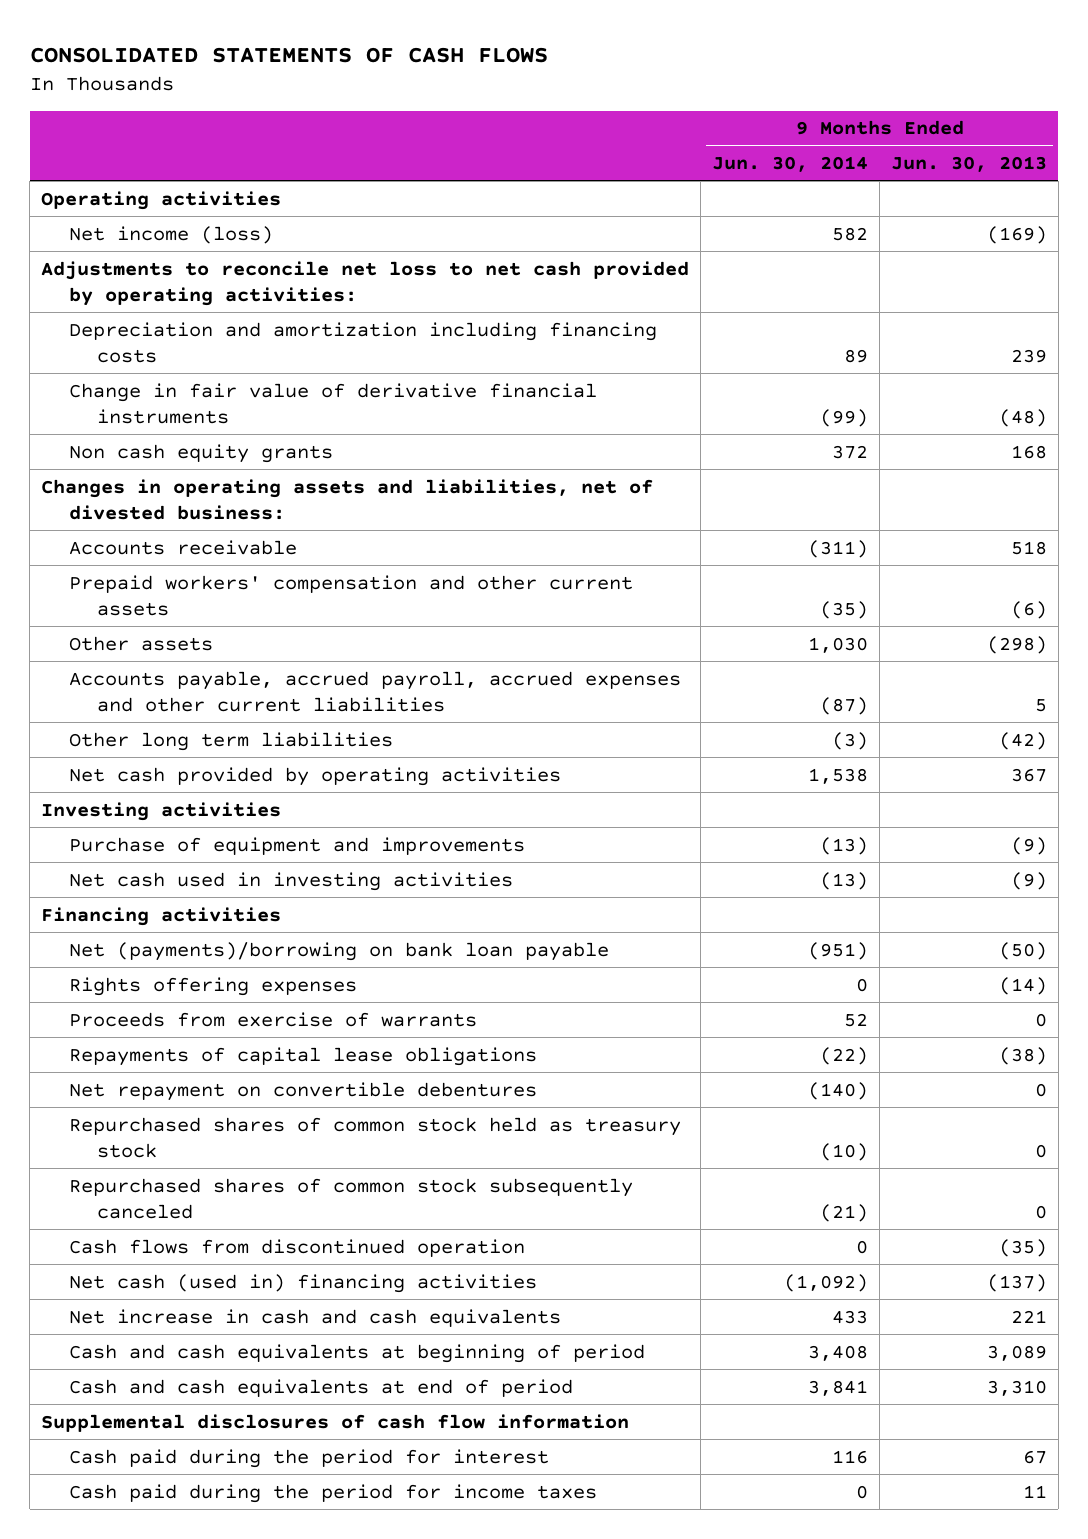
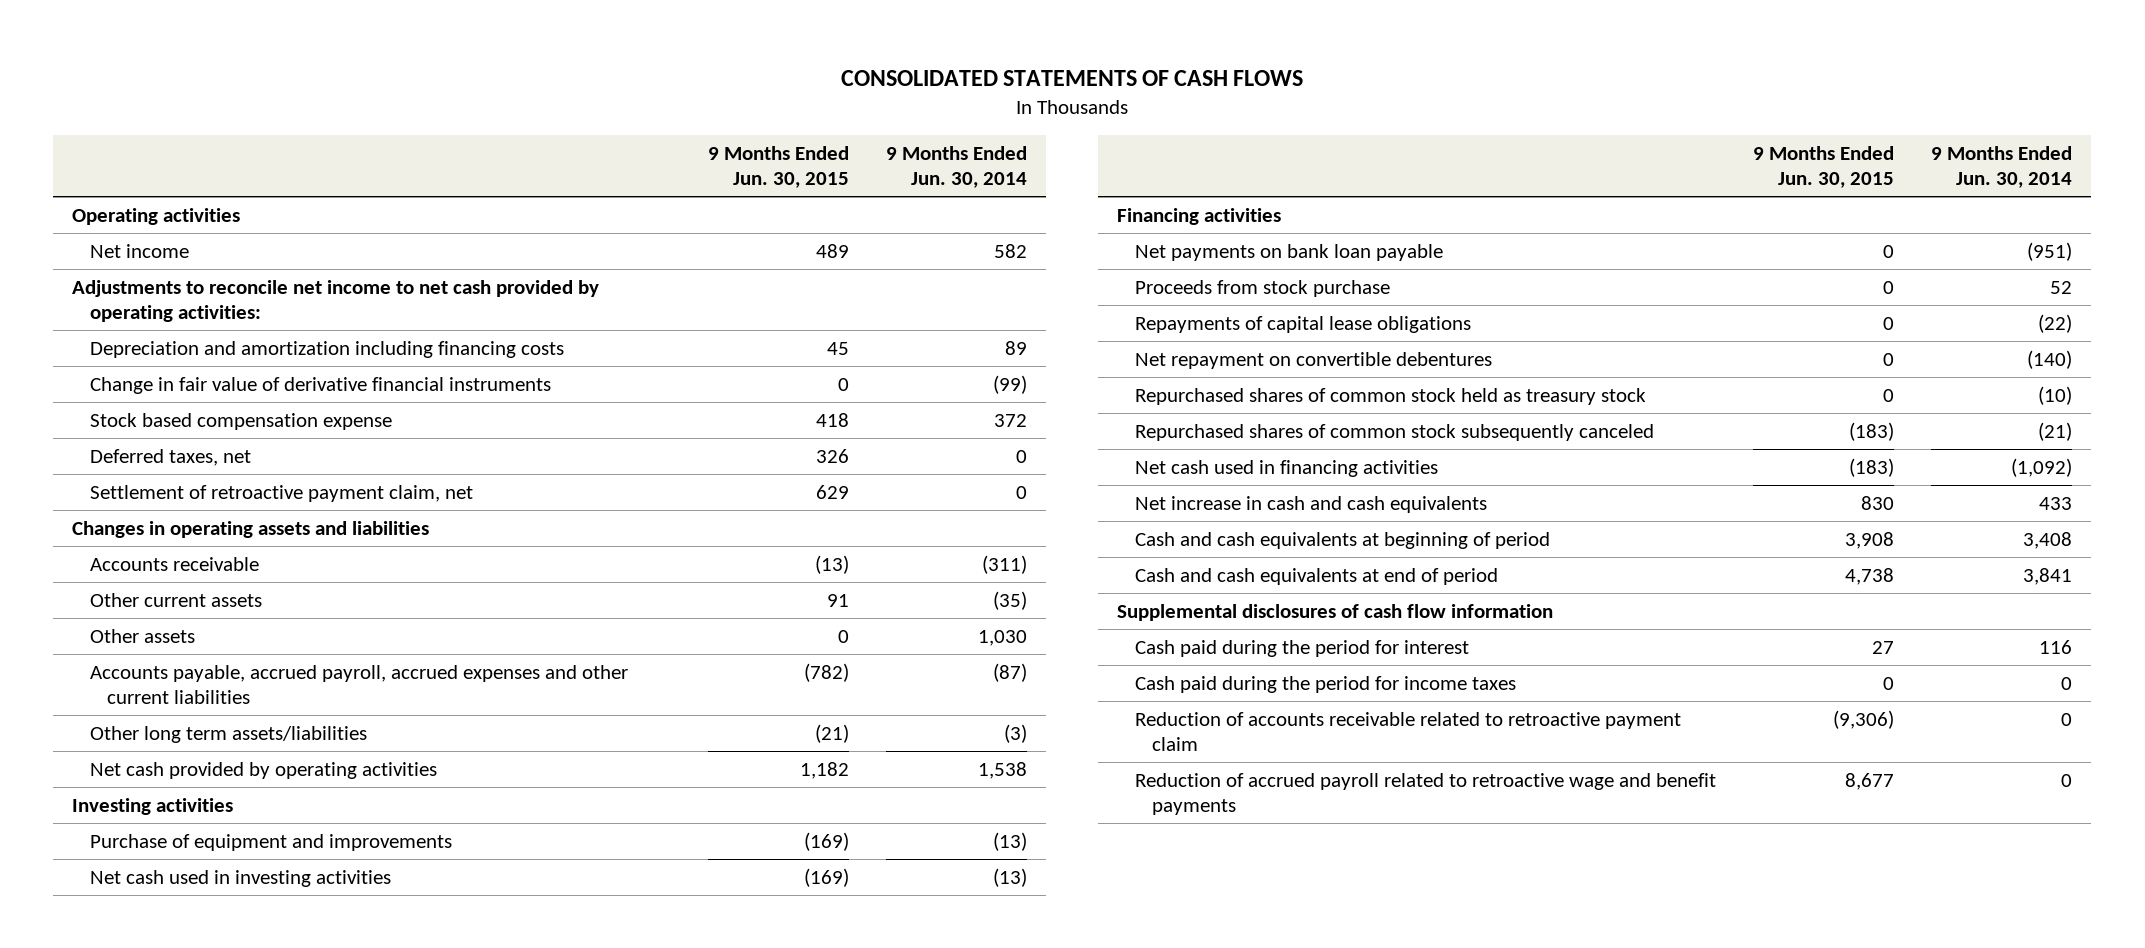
- | 9 Months Ended Jun. 30, 2014 | 9 Months Ended Jun. 30, 2013
+ | 9 Months Ended Jun. 30, 2015 | 9 Months Ended Jun. 30, 2014
- Net income (loss) | 582 | (169)
- Adjustments to reconcile net loss to net cash provided by operating activities:
+ Net income | 489 | 582
+ Adjustments to reconcile net income to net cash provided by operating activities:
- Non cash equity grants | 372 | 168
- Changes in operating assets and liabilities, net of divested business:
+ Stock based compensation expense | 418 | 372
+ Deferred taxes, net | 326 | 0
+ Settlement of retroactive payment claim, net | 629 | 0
+ Changes in operating assets and liabilities
- Prepaid workers' compensation and other current assets | (35) | (6)
+ Other current assets | 91 | (35)
- Other long term liabilities | (3) | (42)
+ Other long term assets/liabilities | (21) | (3)
- Net (payments)/borrowing on bank loan payable | (951) | (50)
- Rights offering expenses | 0 | (14)
- Proceeds from exercise of warrants | 52 | 0
+ Net payments on bank loan payable | 0 | (951)
+ Proceeds from stock purchase | 0 | 52
- Cash flows from discontinued operation | 0 | (35)
- Net cash (used in) financing activities | (1,092) | (137)
+ Net cash used in financing activities | (183) | (1,092)
+ Reduction of accounts receivable related to retroactive payment claim | (9,306) | 0
+ Reduction of accrued payroll related to retroactive wage and benefit payments | 8,677 | 0

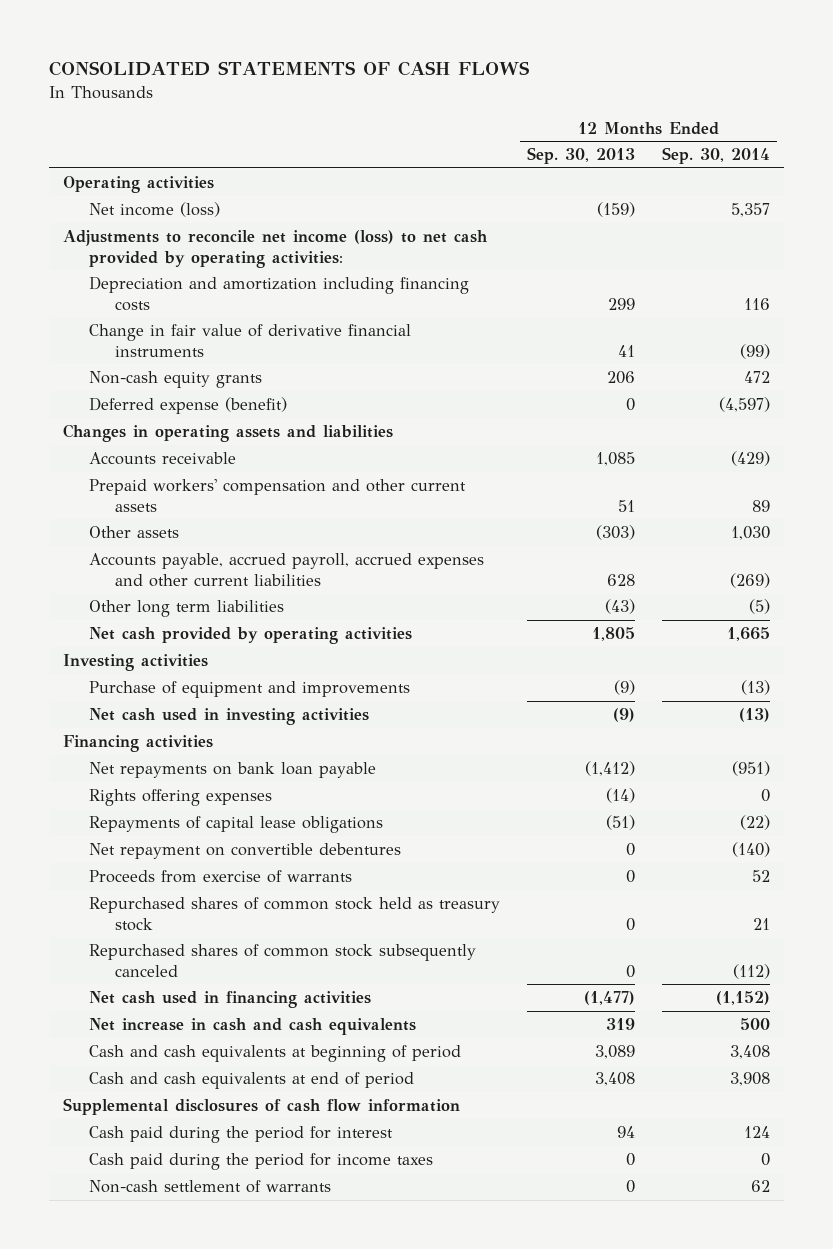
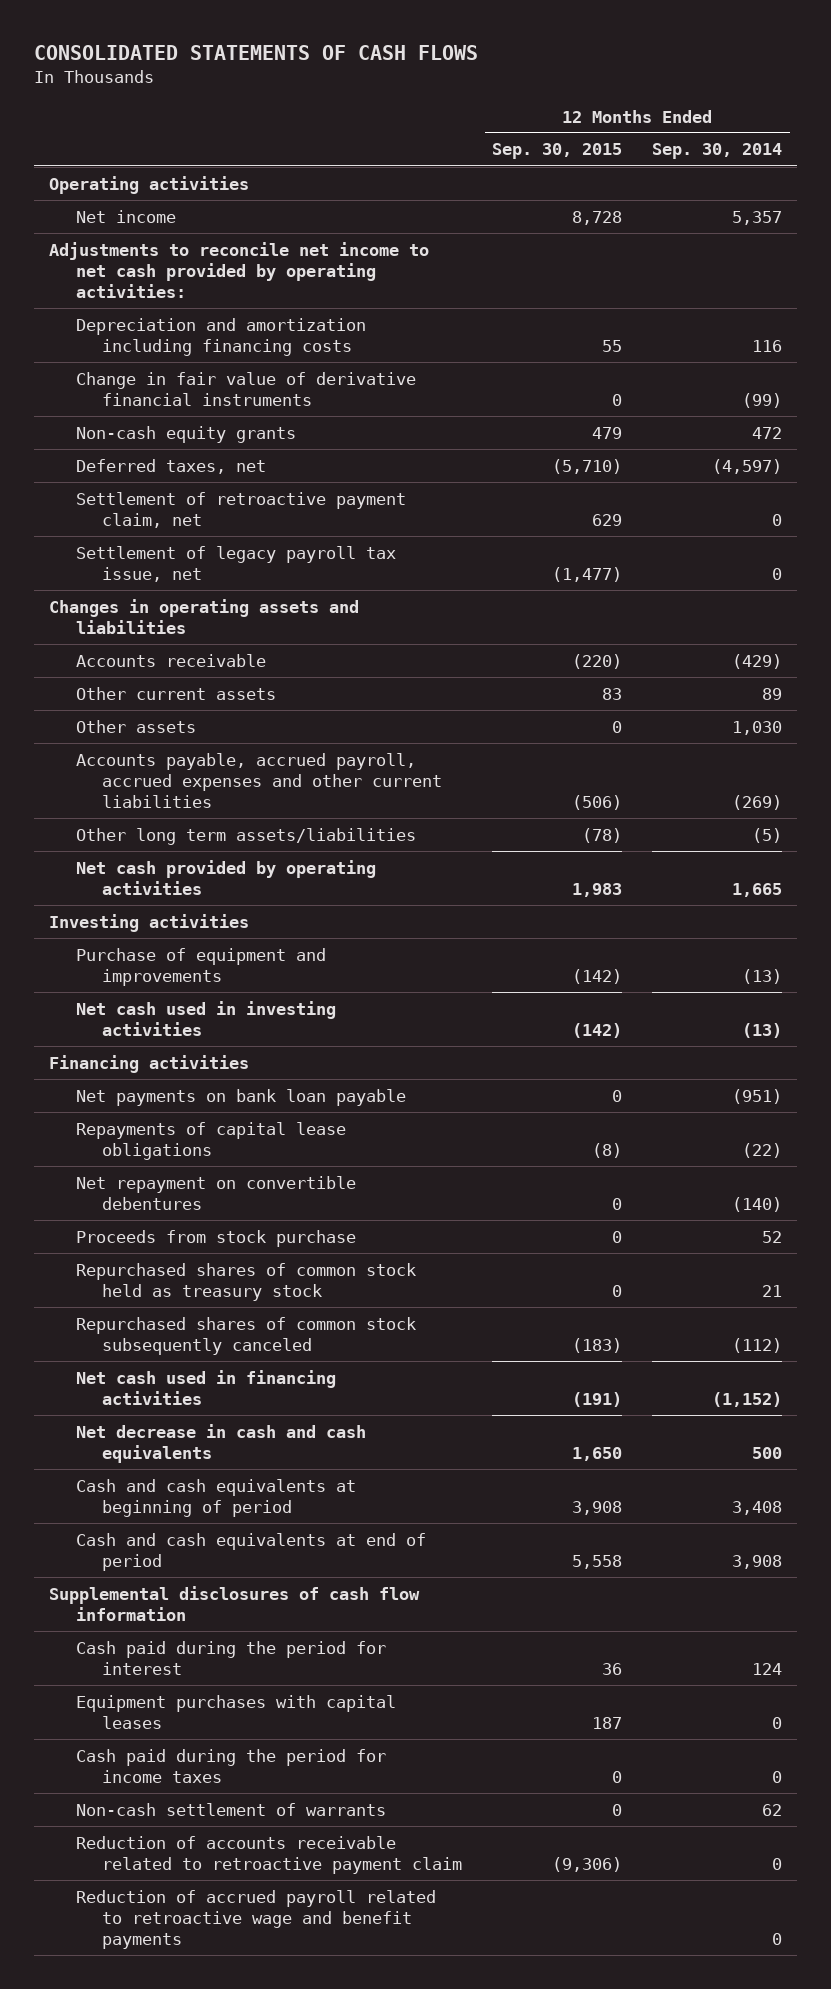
- | 12 Months Ended Sep. 30, 2013 | 12 Months Ended Sep. 30, 2014
+ | 12 Months Ended Sep. 30, 2015 | 12 Months Ended Sep. 30, 2014
- Net income (loss) | (159) | 5,357
- Adjustments to reconcile net income (loss) to net cash provided by operating activities:
+ Net income | 8,728 | 5,357
+ Adjustments to reconcile net income to net cash provided by operating activities:
- Deferred expense (benefit) | 0 | (4,597)
+ Deferred taxes, net | (5,710) | (4,597)
+ Settlement of retroactive payment claim, net | 629 | 0
+ Settlement of legacy payroll tax issue, net | (1,477) | 0
- Prepaid workers' compensation and other current assets | 51 | 89
+ Other current assets | 83 | 89
- Other long term liabilities | (43) | (5)
+ Other long term assets/liabilities | (78) | (5)
- Net repayments on bank loan payable | (1,412) | (951)
- Rights offering expenses | (14) | 0
+ Net payments on bank loan payable | 0 | (951)
- Proceeds from exercise of warrants | 0 | 52
+ Proceeds from stock purchase | 0 | 52
- Net increase in cash and cash equivalents | 319 | 500
+ Net decrease in cash and cash equivalents | 1,650 | 500
+ Equipment purchases with capital leases | 187 | 0
+ Reduction of accounts receivable related to retroactive payment claim | (9,306) | 0
+ Reduction of accrued payroll related to retroactive wage and benefit payments | | 0

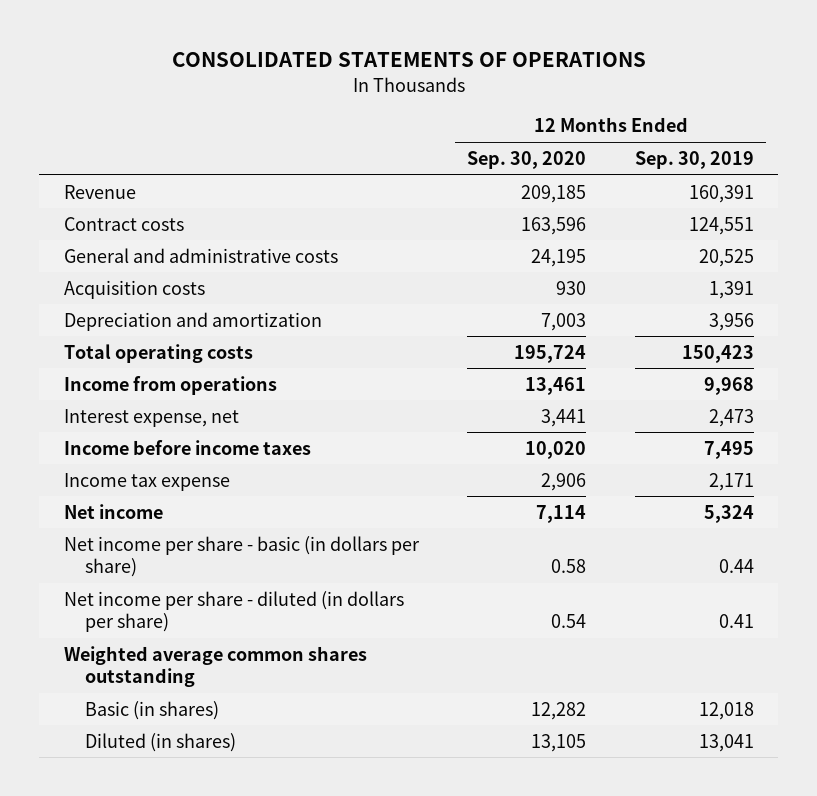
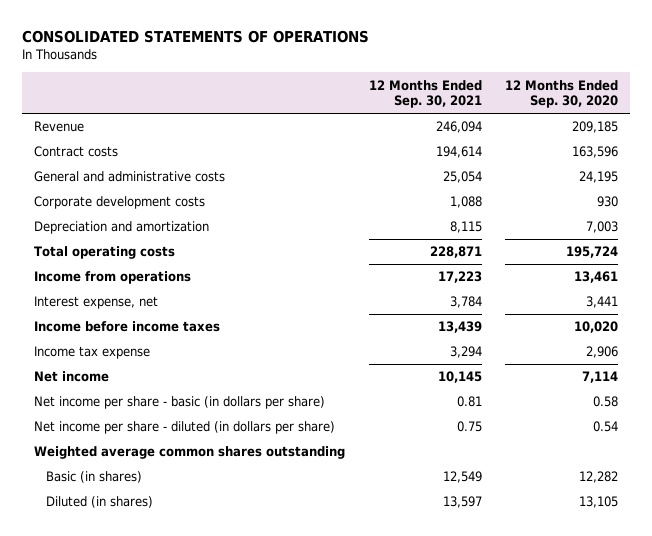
- | 12 Months Ended Sep. 30, 2020 | 12 Months Ended Sep. 30, 2019
+ | 12 Months Ended Sep. 30, 2021 | 12 Months Ended Sep. 30, 2020
- Acquisition costs | 930 | 1,391
+ Corporate development costs | 1,088 | 930

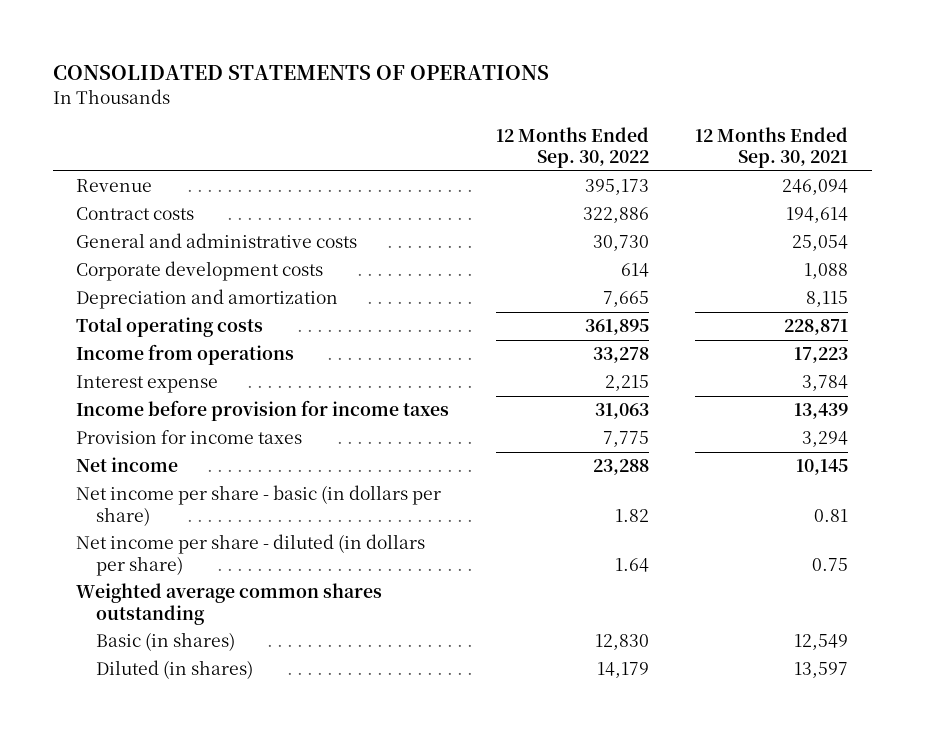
- | 12 Months Ended Sep. 30, 2021 | 12 Months Ended Sep. 30, 2020
+ | 12 Months Ended Sep. 30, 2022 | 12 Months Ended Sep. 30, 2021
- Interest expense, net | 3,784 | 3,441
- Income before income taxes | 13,439 | 10,020
- Income tax expense | 3,294 | 2,906
+ Interest expense | 2,215 | 3,784
+ Income before provision for income taxes | 31,063 | 13,439
+ Provision for income taxes | 7,775 | 3,294

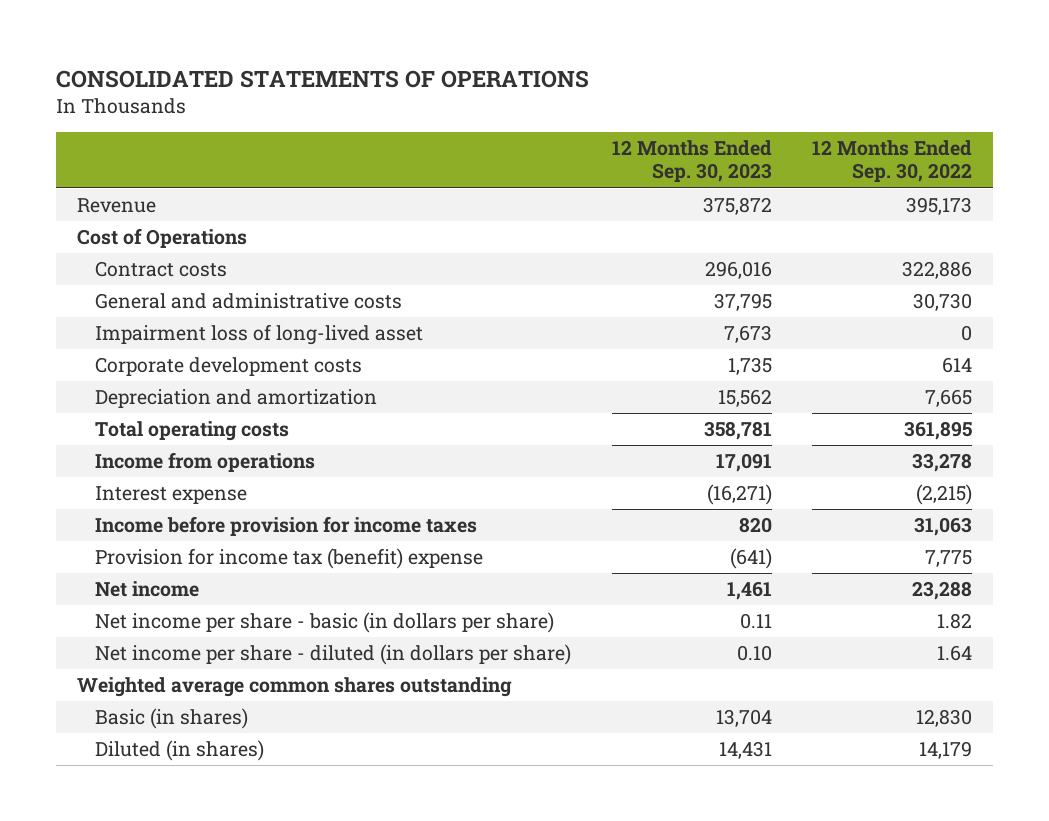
- | 12 Months Ended Sep. 30, 2022 | 12 Months Ended Sep. 30, 2021
+ | 12 Months Ended Sep. 30, 2023 | 12 Months Ended Sep. 30, 2022
+ Cost of Operations
+ Impairment loss of long-lived asset | 7,673 | 0
- Interest expense | 2,215 | 3,784
+ Interest expense | (16,271) | (2,215)
- Provision for income taxes | 7,775 | 3,294
+ Provision for income tax (benefit) expense | (641) | 7,775

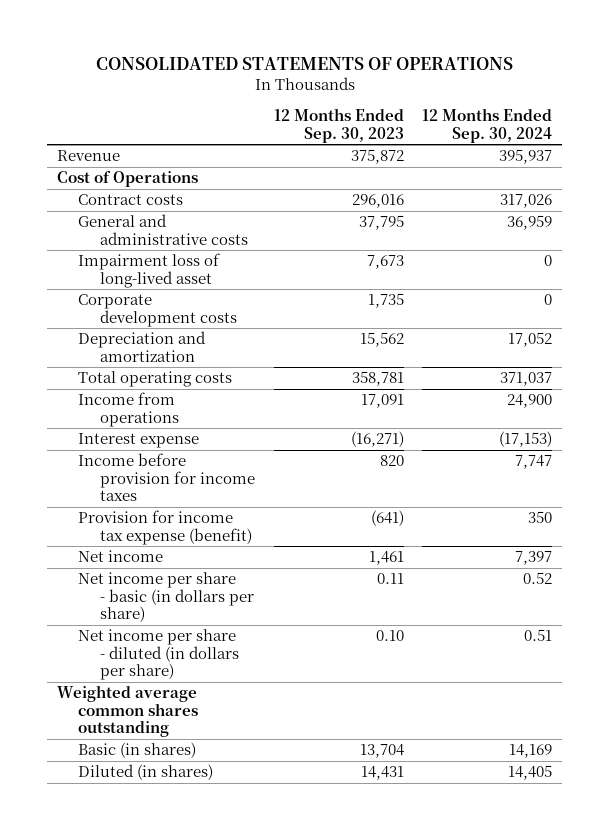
- | 12 Months Ended Sep. 30, 2023 | 12 Months Ended Sep. 30, 2022
+ | 12 Months Ended Sep. 30, 2023 | 12 Months Ended Sep. 30, 2024
- Provision for income tax (benefit) expense | (641) | 7,775
+ Provision for income tax expense (benefit) | (641) | 350

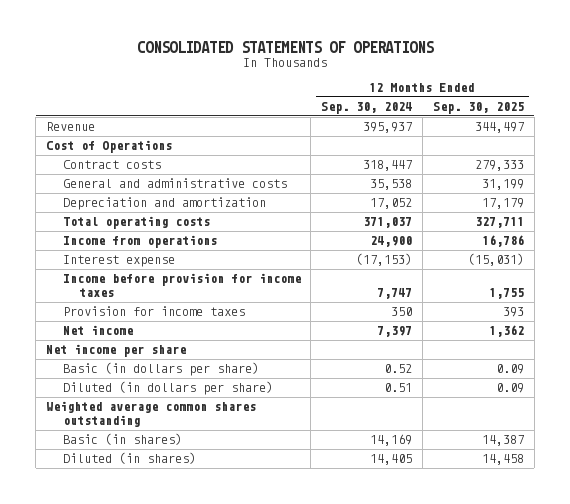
- | 12 Months Ended Sep. 30, 2023 | 12 Months Ended Sep. 30, 2024
+ | 12 Months Ended Sep. 30, 2024 | 12 Months Ended Sep. 30, 2025
- Contract costs | 296,016 | 317,026
- General and administrative costs | 37,795 | 36,959
- Impairment loss of long-lived asset | 7,673 | 0
- Corporate development costs | 1,735 | 0
+ Contract costs | 318,447 | 279,333
+ General and administrative costs | 35,538 | 31,199
- Provision for income tax expense (benefit) | (641) | 350
+ Provision for income taxes | 350 | 393
- Net income per share - basic (in dollars per share) | 0.11 | 0.52
- Net income per share - diluted (in dollars per share) | 0.10 | 0.51
+ Net income per share
+ Basic (in dollars per share) | 0.52 | 0.09
+ Diluted (in dollars per share) | 0.51 | 0.09

